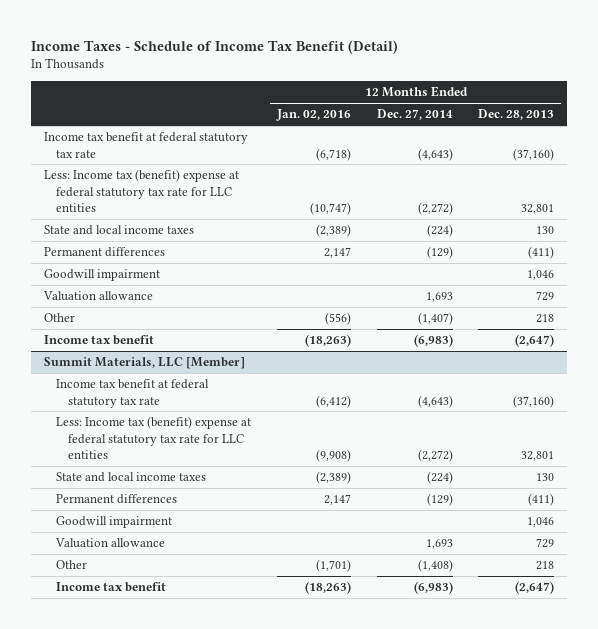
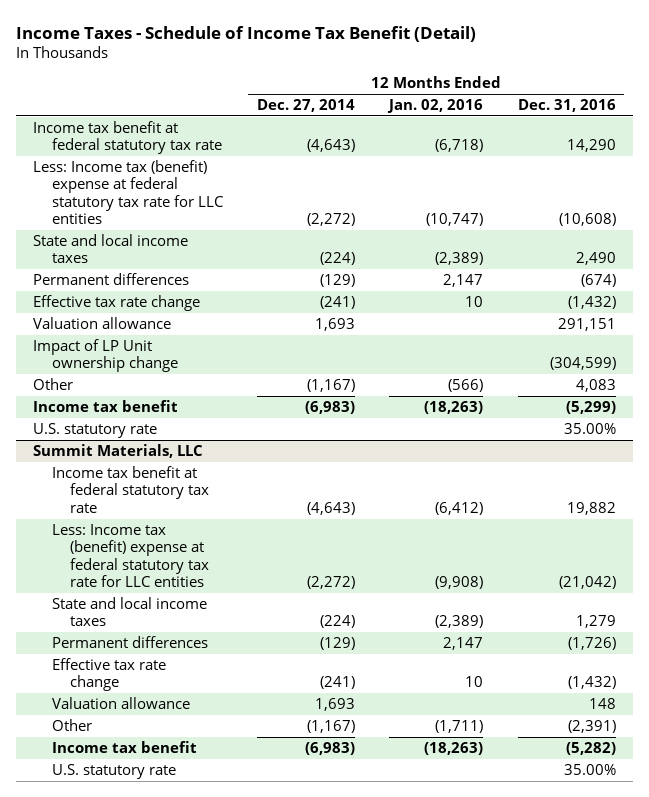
- | 12 Months Ended Jan. 02, 2016 | 12 Months Ended Dec. 27, 2014 | 12 Months Ended Dec. 28, 2013
+ | 12 Months Ended Dec. 27, 2014 | 12 Months Ended Jan. 02, 2016 | 12 Months Ended Dec. 31, 2016
- Goodwill impairment | | | 1,046
+ Effective tax rate change | (241) | 10 | (1,432)
- Other | (556) | (1,407) | 218
+ Impact of LP Unit ownership change | | | (304,599)
+ Other | (1,167) | (566) | 4,083
- Summit Materials, LLC [Member]
+ U.S. statutory rate | | | 35.00%
+ Summit Materials, LLC
- Goodwill impairment | | | 1,046
+ Effective tax rate change | (241) | 10 | (1,432)
- Other | (1,701) | (1,408) | 218
+ Other | (1,167) | (1,711) | (2,391)
+ U.S. statutory rate | | | 35.00%

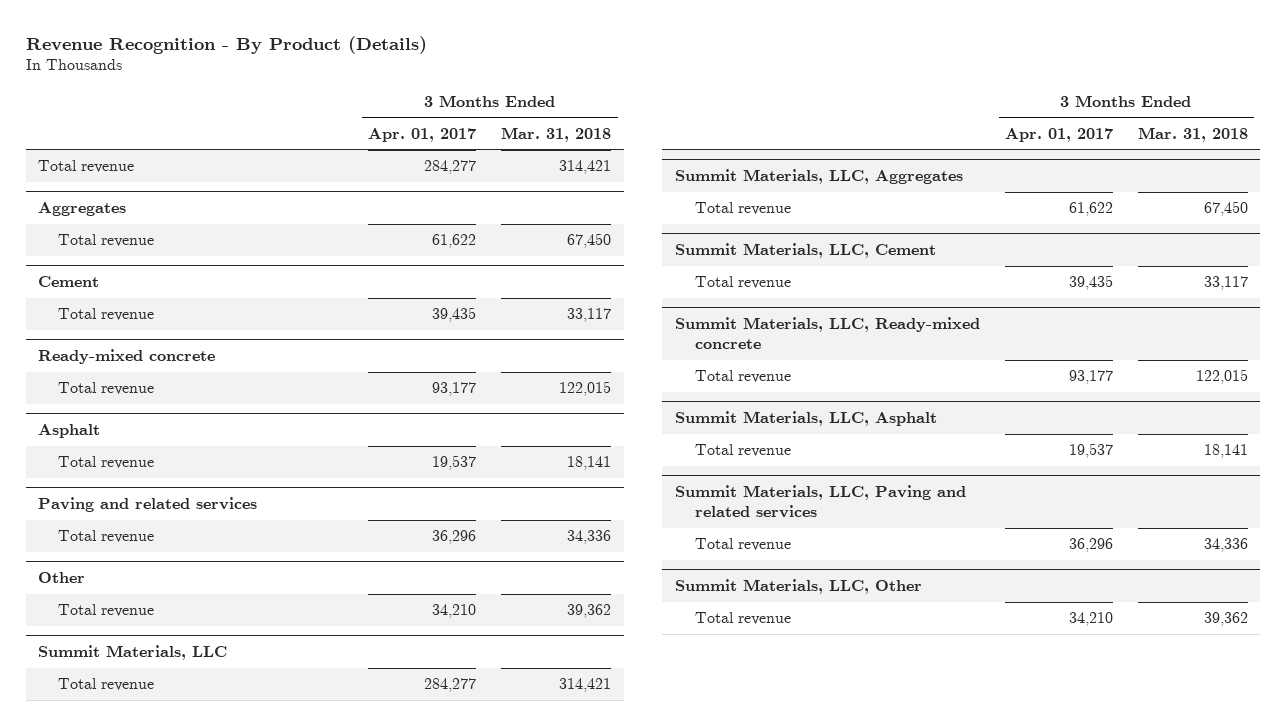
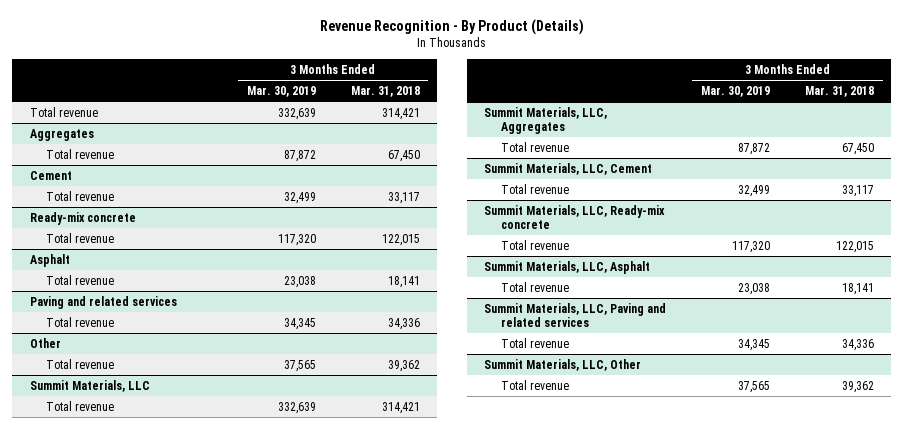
- | 3 Months Ended Apr. 01, 2017 | 3 Months Ended Mar. 31, 2018
+ | 3 Months Ended Mar. 30, 2019 | 3 Months Ended Mar. 31, 2018
- Ready-mixed concrete
+ Ready-mix concrete
- Summit Materials, LLC, Ready-mixed concrete
+ Summit Materials, LLC, Ready-mix concrete

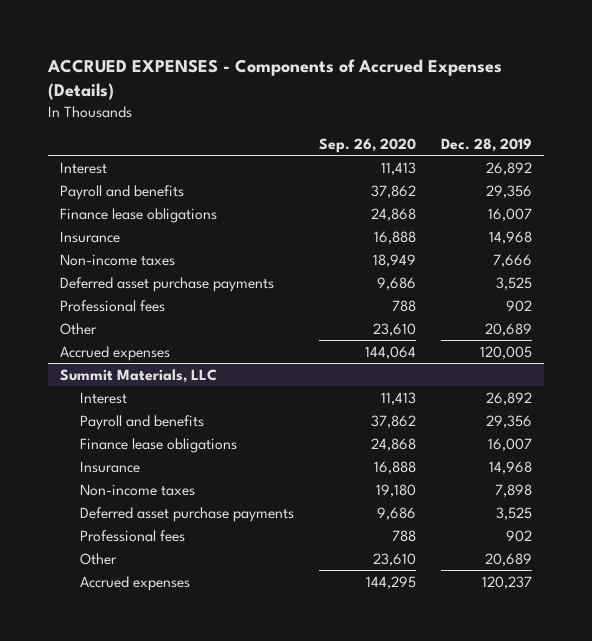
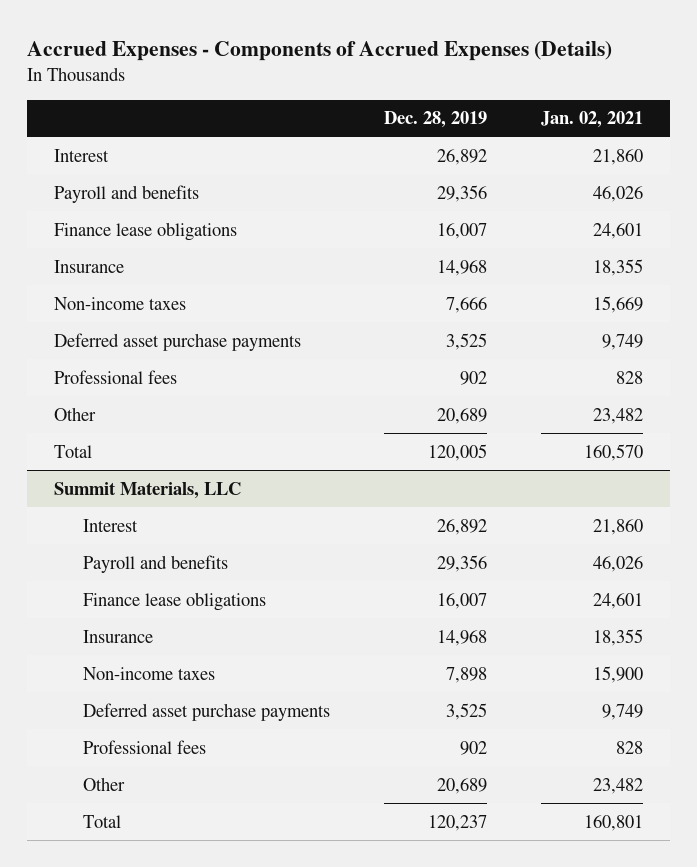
- ACCRUED EXPENSES - Components of Accrued Expenses (Details)
+ Accrued Expenses - Components of Accrued Expenses (Details)
- | Sep. 26, 2020 | Dec. 28, 2019
+ | Dec. 28, 2019 | Jan. 02, 2021
- Accrued expenses | 144,064 | 120,005
+ Total | 120,005 | 160,570
@ Summit Materials, LLC
- Accrued expenses | 144,295 | 120,237
+ Total | 120,237 | 160,801

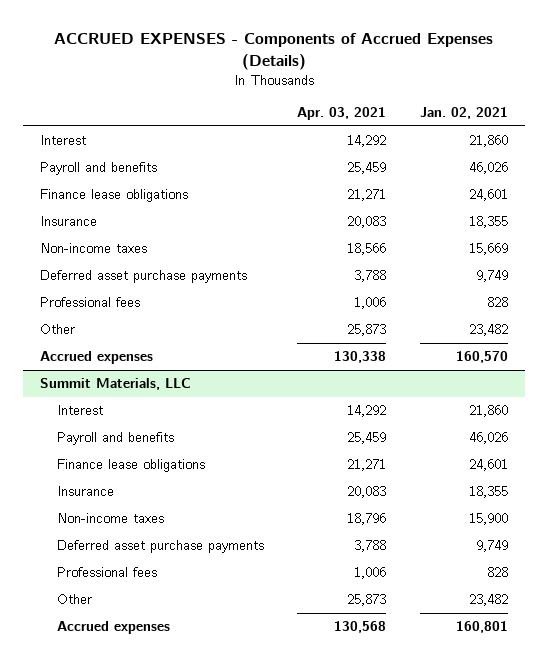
- Accrued Expenses - Components of Accrued Expenses (Details)
+ ACCRUED EXPENSES - Components of Accrued Expenses (Details)
- | Dec. 28, 2019 | Jan. 02, 2021
+ | Apr. 03, 2021 | Jan. 02, 2021
- Total | 120,005 | 160,570
+ Accrued expenses | 130,338 | 160,570
@ Summit Materials, LLC
- Total | 120,237 | 160,801
+ Accrued expenses | 130,568 | 160,801

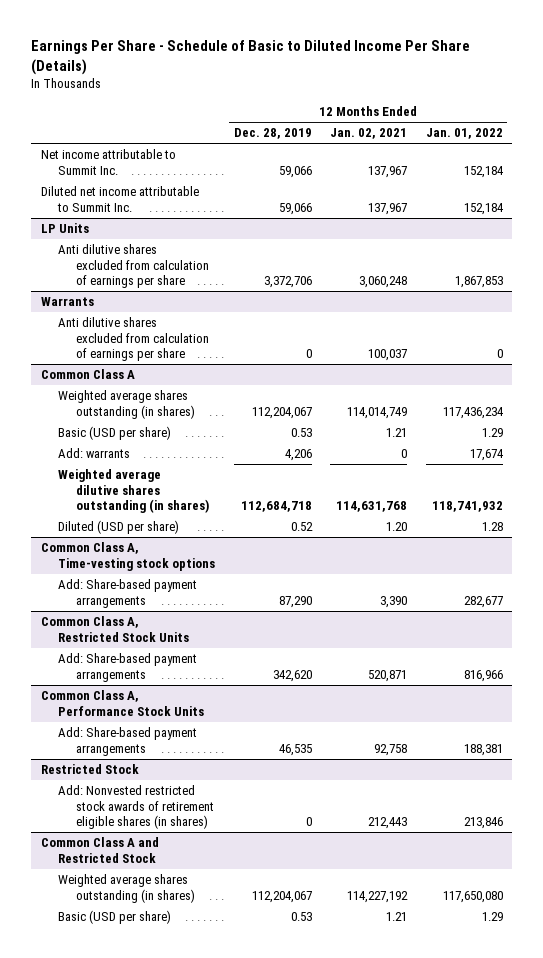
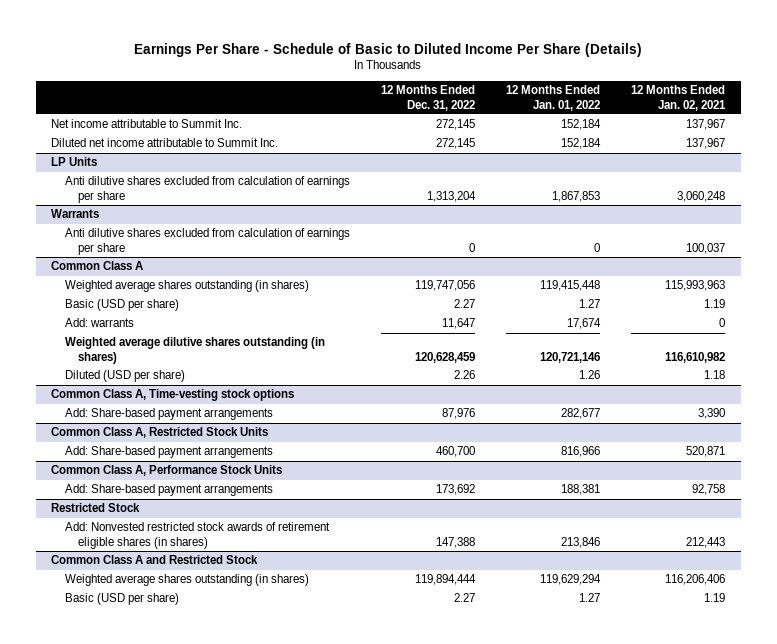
- | 12 Months Ended Dec. 28, 2019 | 12 Months Ended Jan. 02, 2021 | 12 Months Ended Jan. 01, 2022
+ | 12 Months Ended Dec. 31, 2022 | 12 Months Ended Jan. 01, 2022 | 12 Months Ended Jan. 02, 2021
@ Common Class A
- Weighted average shares outstanding (in shares) | 112,204,067 | 114,014,749 | 117,436,234
- Basic (USD per share) | 0.53 | 1.21 | 1.29
+ Weighted average shares outstanding (in shares) | 119,747,056 | 119,415,448 | 115,993,963
+ Basic (USD per share) | 2.27 | 1.27 | 1.19
- Weighted average dilutive shares outstanding (in shares) | 112,684,718 | 114,631,768 | 118,741,932
- Diluted (USD per share) | 0.52 | 1.20 | 1.28
+ Weighted average dilutive shares outstanding (in shares) | 120,628,459 | 120,721,146 | 116,610,982
+ Diluted (USD per share) | 2.26 | 1.26 | 1.18
@ Common Class A and Restricted Stock
- Weighted average shares outstanding (in shares) | 112,204,067 | 114,227,192 | 117,650,080
- Basic (USD per share) | 0.53 | 1.21 | 1.29
+ Weighted average shares outstanding (in shares) | 119,894,444 | 119,629,294 | 116,206,406
+ Basic (USD per share) | 2.27 | 1.27 | 1.19

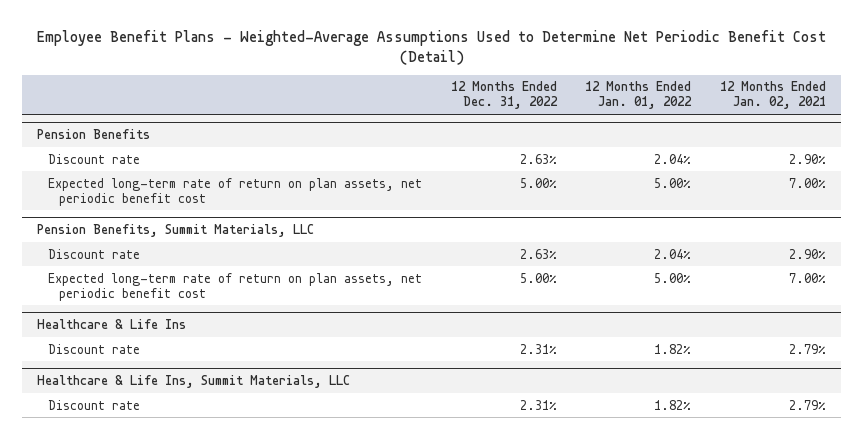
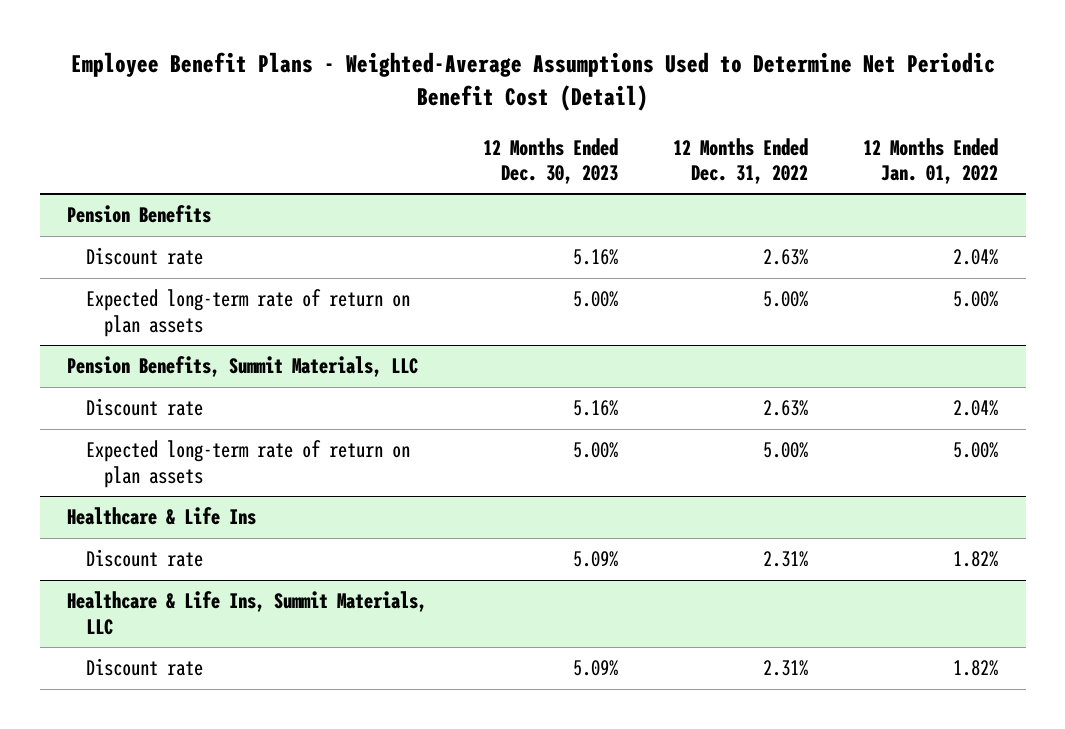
- | 12 Months Ended Dec. 31, 2022 | 12 Months Ended Jan. 01, 2022 | 12 Months Ended Jan. 02, 2021
+ | 12 Months Ended Dec. 30, 2023 | 12 Months Ended Dec. 31, 2022 | 12 Months Ended Jan. 01, 2022
@ Pension Benefits
- Expected long-term rate of return on plan assets, net periodic benefit cost | 5.00% | 5.00% | 7.00%
+ Expected long-term rate of return on plan assets | 5.00% | 5.00% | 5.00%
@ Pension Benefits, Summit Materials, LLC
- Expected long-term rate of return on plan assets, net periodic benefit cost | 5.00% | 5.00% | 7.00%
+ Expected long-term rate of return on plan assets | 5.00% | 5.00% | 5.00%

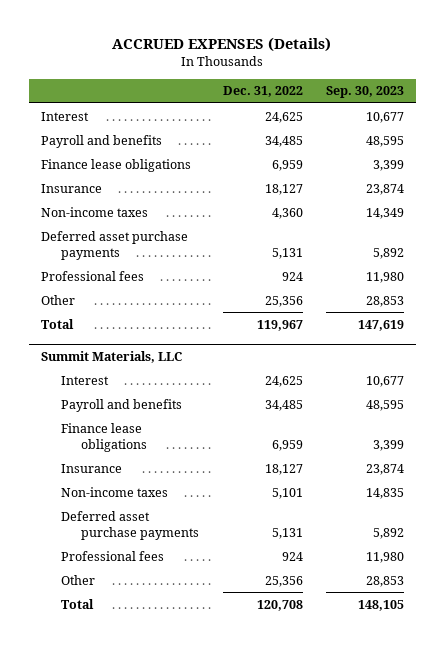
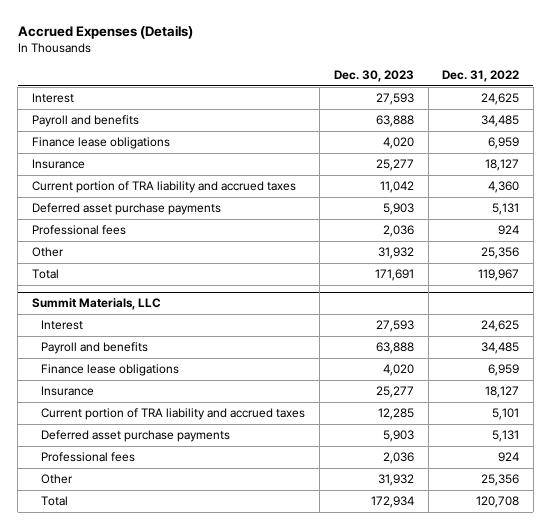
- ACCRUED EXPENSES (Details)
+ Accrued Expenses (Details)
- | Dec. 31, 2022 | Sep. 30, 2023
+ | Dec. 30, 2023 | Dec. 31, 2022
- Non-income taxes | 4,360 | 14,349
+ Current portion of TRA liability and accrued taxes | 11,042 | 4,360
@ Summit Materials, LLC
- Non-income taxes | 5,101 | 14,835
+ Current portion of TRA liability and accrued taxes | 12,285 | 5,101

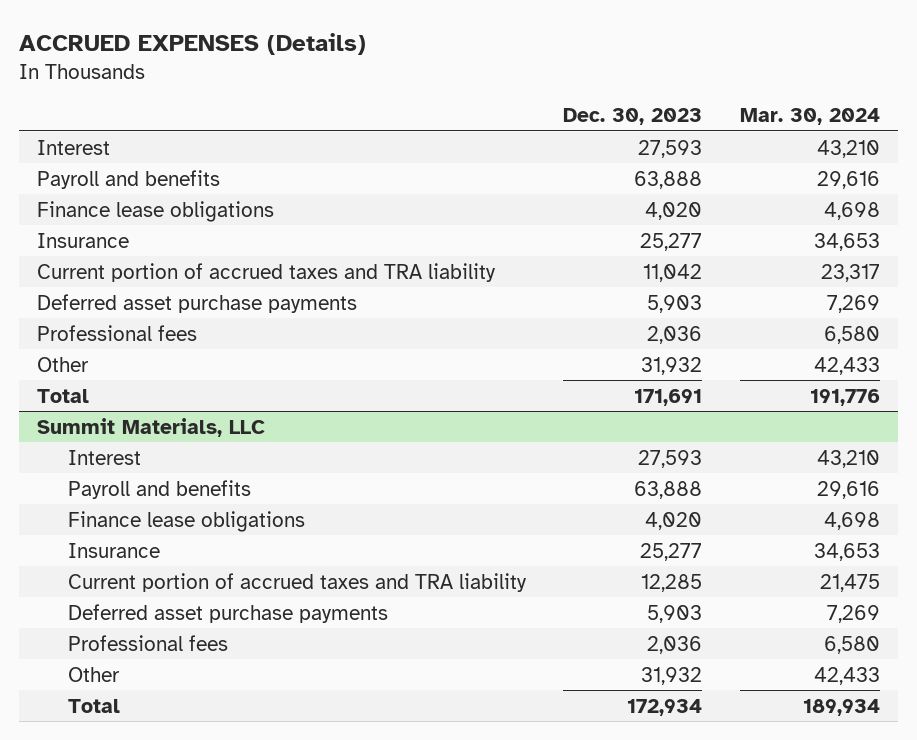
- Accrued Expenses (Details)
+ ACCRUED EXPENSES (Details)
- | Dec. 30, 2023 | Dec. 31, 2022
+ | Dec. 30, 2023 | Mar. 30, 2024
- Current portion of TRA liability and accrued taxes | 11,042 | 4,360
+ Current portion of accrued taxes and TRA liability | 11,042 | 23,317
@ Summit Materials, LLC
- Current portion of TRA liability and accrued taxes | 12,285 | 5,101
+ Current portion of accrued taxes and TRA liability | 12,285 | 21,475

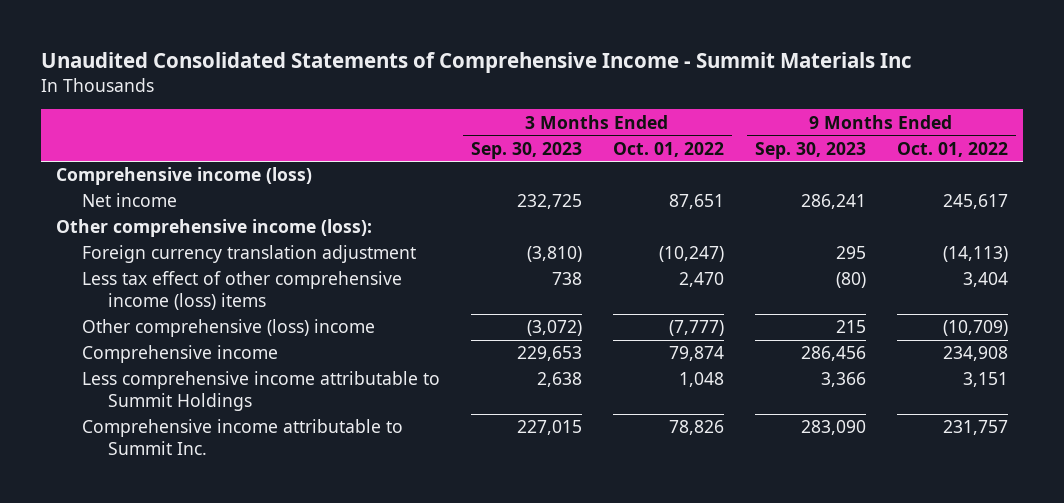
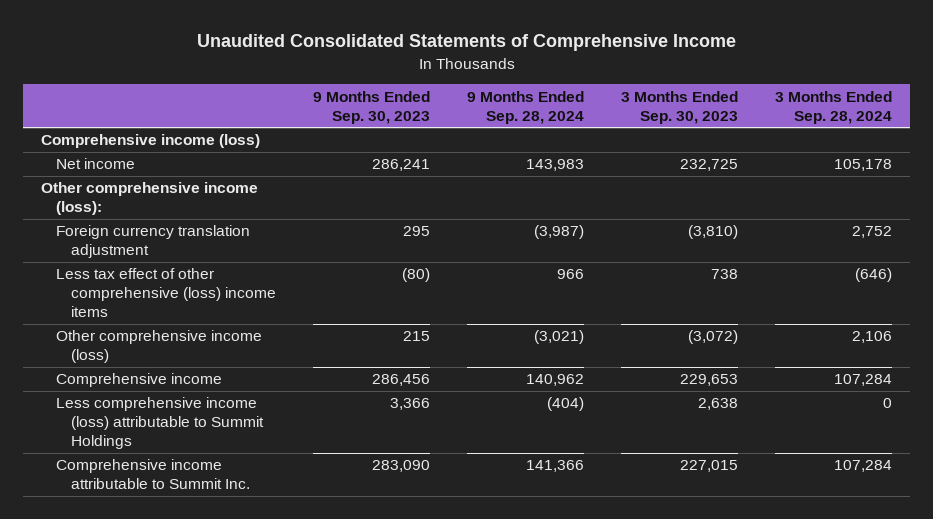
- Unaudited Consolidated Statements of Comprehensive Income - Summit Materials Inc
+ Unaudited Consolidated Statements of Comprehensive Income
- | 3 Months Ended Sep. 30, 2023 | 3 Months Ended Oct. 01, 2022 | 9 Months Ended Sep. 30, 2023 | 9 Months Ended Oct. 01, 2022
+ | 9 Months Ended Sep. 30, 2023 | 9 Months Ended Sep. 28, 2024 | 3 Months Ended Sep. 30, 2023 | 3 Months Ended Sep. 28, 2024
- Less tax effect of other comprehensive income (loss) items | 738 | 2,470 | (80) | 3,404
- Other comprehensive (loss) income | (3,072) | (7,777) | 215 | (10,709)
+ Less tax effect of other comprehensive (loss) income items | (80) | 966 | 738 | (646)
+ Other comprehensive income (loss) | 215 | (3,021) | (3,072) | 2,106
- Less comprehensive income attributable to Summit Holdings | 2,638 | 1,048 | 3,366 | 3,151
+ Less comprehensive income (loss) attributable to Summit Holdings | 3,366 | (404) | 2,638 | 0

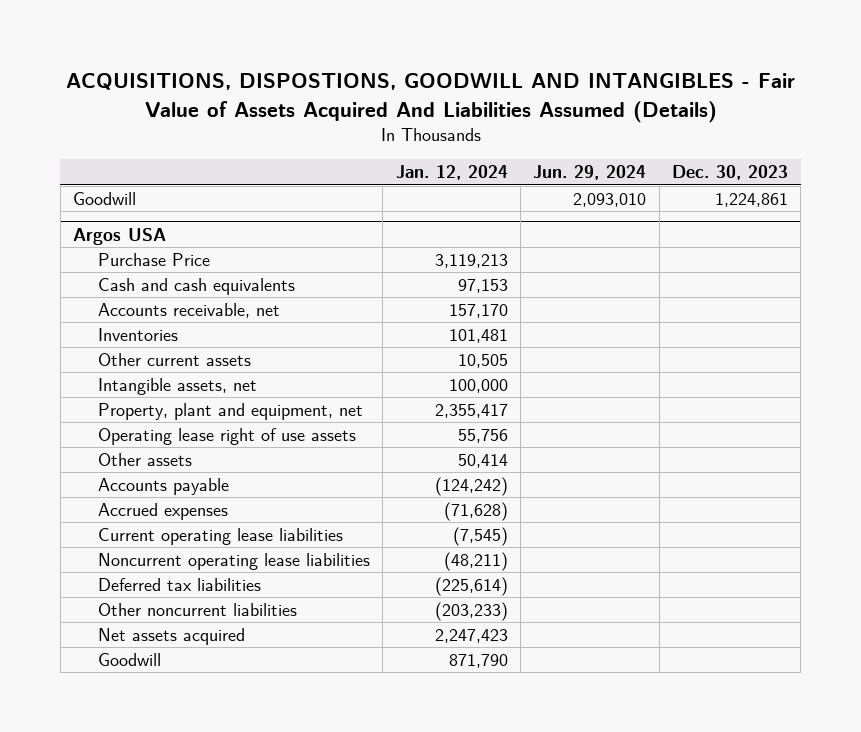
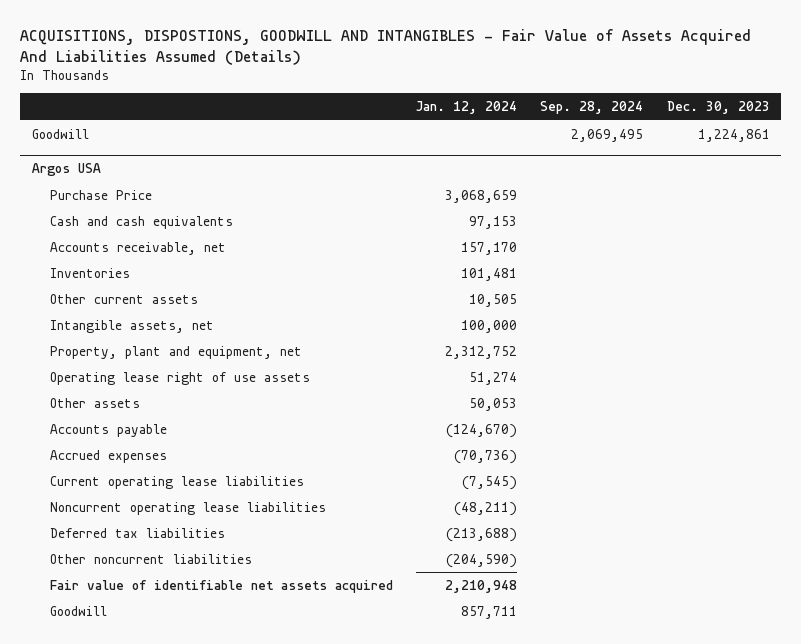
- | Jan. 12, 2024 | Jun. 29, 2024 | Dec. 30, 2023
+ | Jan. 12, 2024 | Sep. 28, 2024 | Dec. 30, 2023
@ Argos USA
- Purchase Price | 3,119,213 | |
+ Purchase Price | 3,068,659 | |
- Property, plant and equipment, net | 2,355,417 | |
- Operating lease right of use assets | 55,756 | |
- Other assets | 50,414 | |
- Accounts payable | (124,242) | |
- Accrued expenses | (71,628) | |
+ Property, plant and equipment, net | 2,312,752 | |
+ Operating lease right of use assets | 51,274 | |
+ Other assets | 50,053 | |
+ Accounts payable | (124,670) | |
+ Accrued expenses | (70,736) | |
- Deferred tax liabilities | (225,614) | |
- Other noncurrent liabilities | (203,233) | |
- Net assets acquired | 2,247,423 | |
- Goodwill | 871,790 | |
+ Deferred tax liabilities | (213,688) | |
+ Other noncurrent liabilities | (204,590) | |
+ Fair value of identifiable net assets acquired | 2,210,948 | |
+ Goodwill | 857,711 | |

